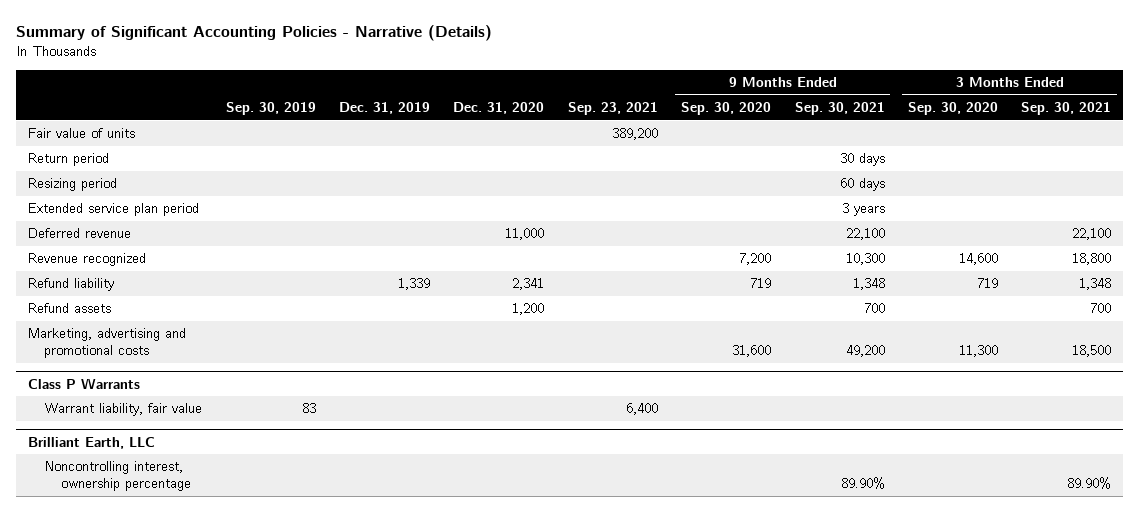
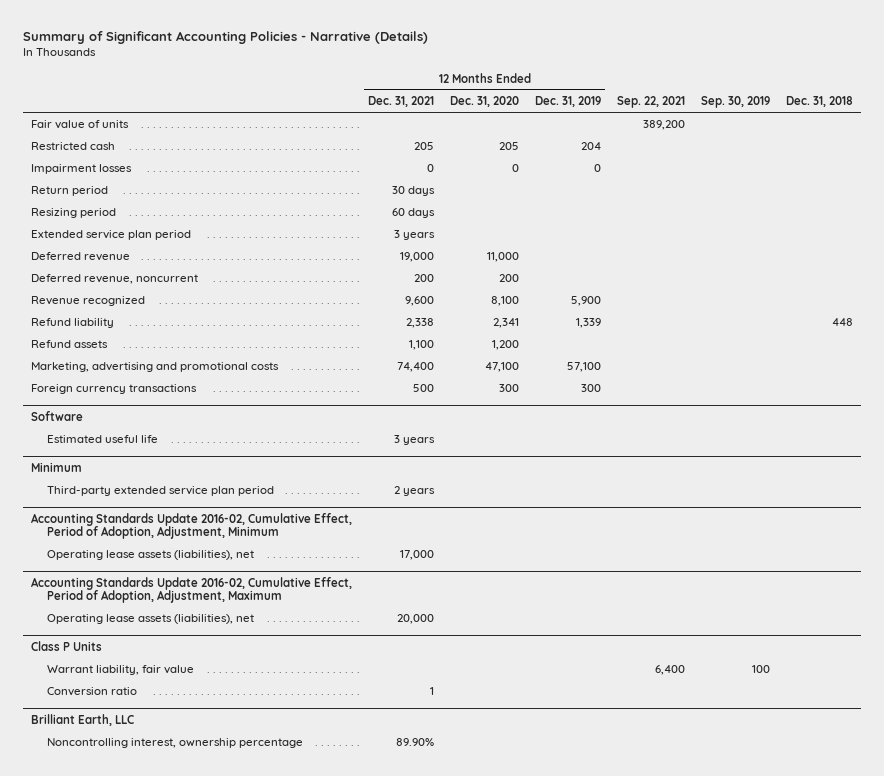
- | Sep. 30, 2019 | Dec. 31, 2019 | Dec. 31, 2020 | Sep. 23, 2021 | 9 Months Ended Sep. 30, 2020 | 9 Months Ended Sep. 30, 2021 | 3 Months Ended Sep. 30, 2020 | 3 Months Ended Sep. 30, 2021
+ | 12 Months Ended Dec. 31, 2021 | 12 Months Ended Dec. 31, 2020 | 12 Months Ended Dec. 31, 2019 | Sep. 22, 2021 | Sep. 30, 2019 | Dec. 31, 2018
+ Restricted cash | 205 | 205 | 204 | | |
+ Impairment losses | 0 | 0 | 0 | | |
+ Deferred revenue, noncurrent | 200 | 200 | | | |
- Class P Warrants
- Warrant liability, fair value | 83 | | | 6,400 | | | |
+ Foreign currency transactions | 500 | 300 | 300 | | |
+ Software
+ Estimated useful life | 3 years | | | | |
+ Minimum
+ Third-party extended service plan period | 2 years | | | | |
+ Accounting Standards Update 2016-02, Cumulative Effect, Period of Adoption, Adjustment, Minimum
+ Operating lease assets (liabilities), net | 17,000 | | | | |
+ Accounting Standards Update 2016-02, Cumulative Effect, Period of Adoption, Adjustment, Maximum
+ Operating lease assets (liabilities), net | 20,000 | | | | |
+ Class P Units
+ Warrant liability, fair value | | | | 6,400 | 100 |
+ Conversion ratio | 1 | | | | |

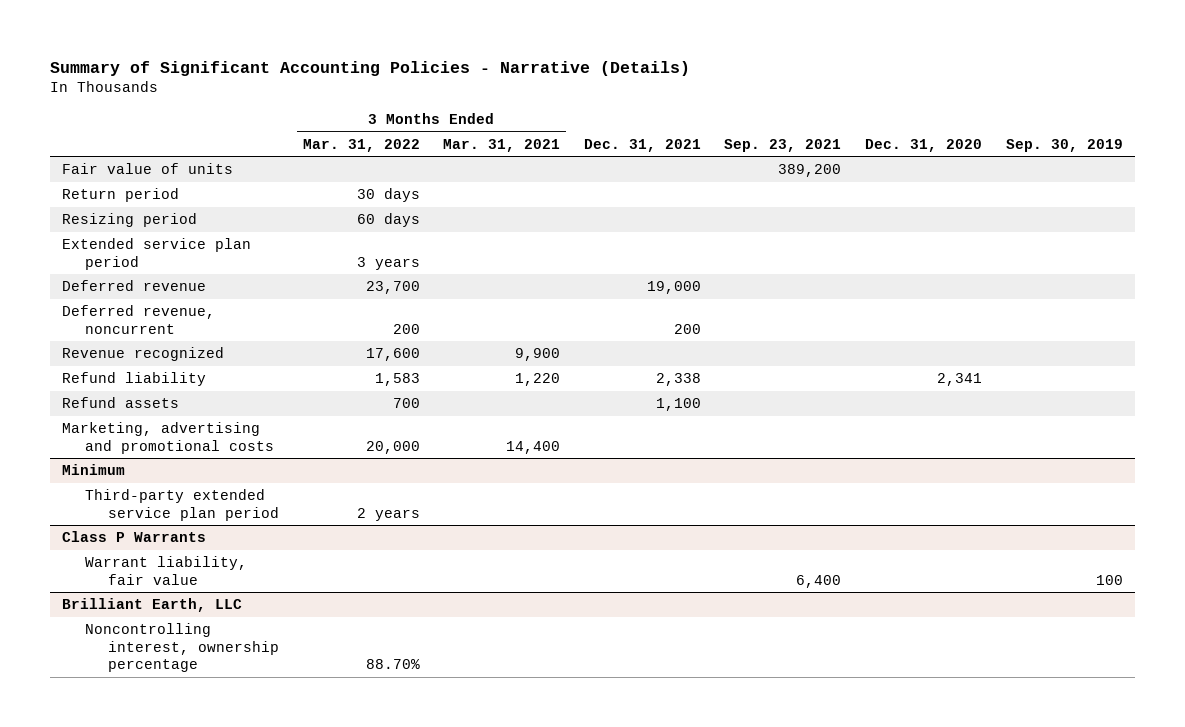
- | 12 Months Ended Dec. 31, 2021 | 12 Months Ended Dec. 31, 2020 | 12 Months Ended Dec. 31, 2019 | Sep. 22, 2021 | Sep. 30, 2019 | Dec. 31, 2018
+ | 3 Months Ended Mar. 31, 2022 | 3 Months Ended Mar. 31, 2021 | Dec. 31, 2021 | Sep. 23, 2021 | Dec. 31, 2020 | Sep. 30, 2019
- Restricted cash | 205 | 205 | 204 | | |
- Impairment losses | 0 | 0 | 0 | | |
- Foreign currency transactions | 500 | 300 | 300 | | |
- Software
- Estimated useful life | 3 years | | | | |
- Accounting Standards Update 2016-02, Cumulative Effect, Period of Adoption, Adjustment, Minimum
- Operating lease assets (liabilities), net | 17,000 | | | | |
- Accounting Standards Update 2016-02, Cumulative Effect, Period of Adoption, Adjustment, Maximum
- Operating lease assets (liabilities), net | 20,000 | | | | |
- Class P Units
+ Class P Warrants
- Conversion ratio | 1 | | | | |

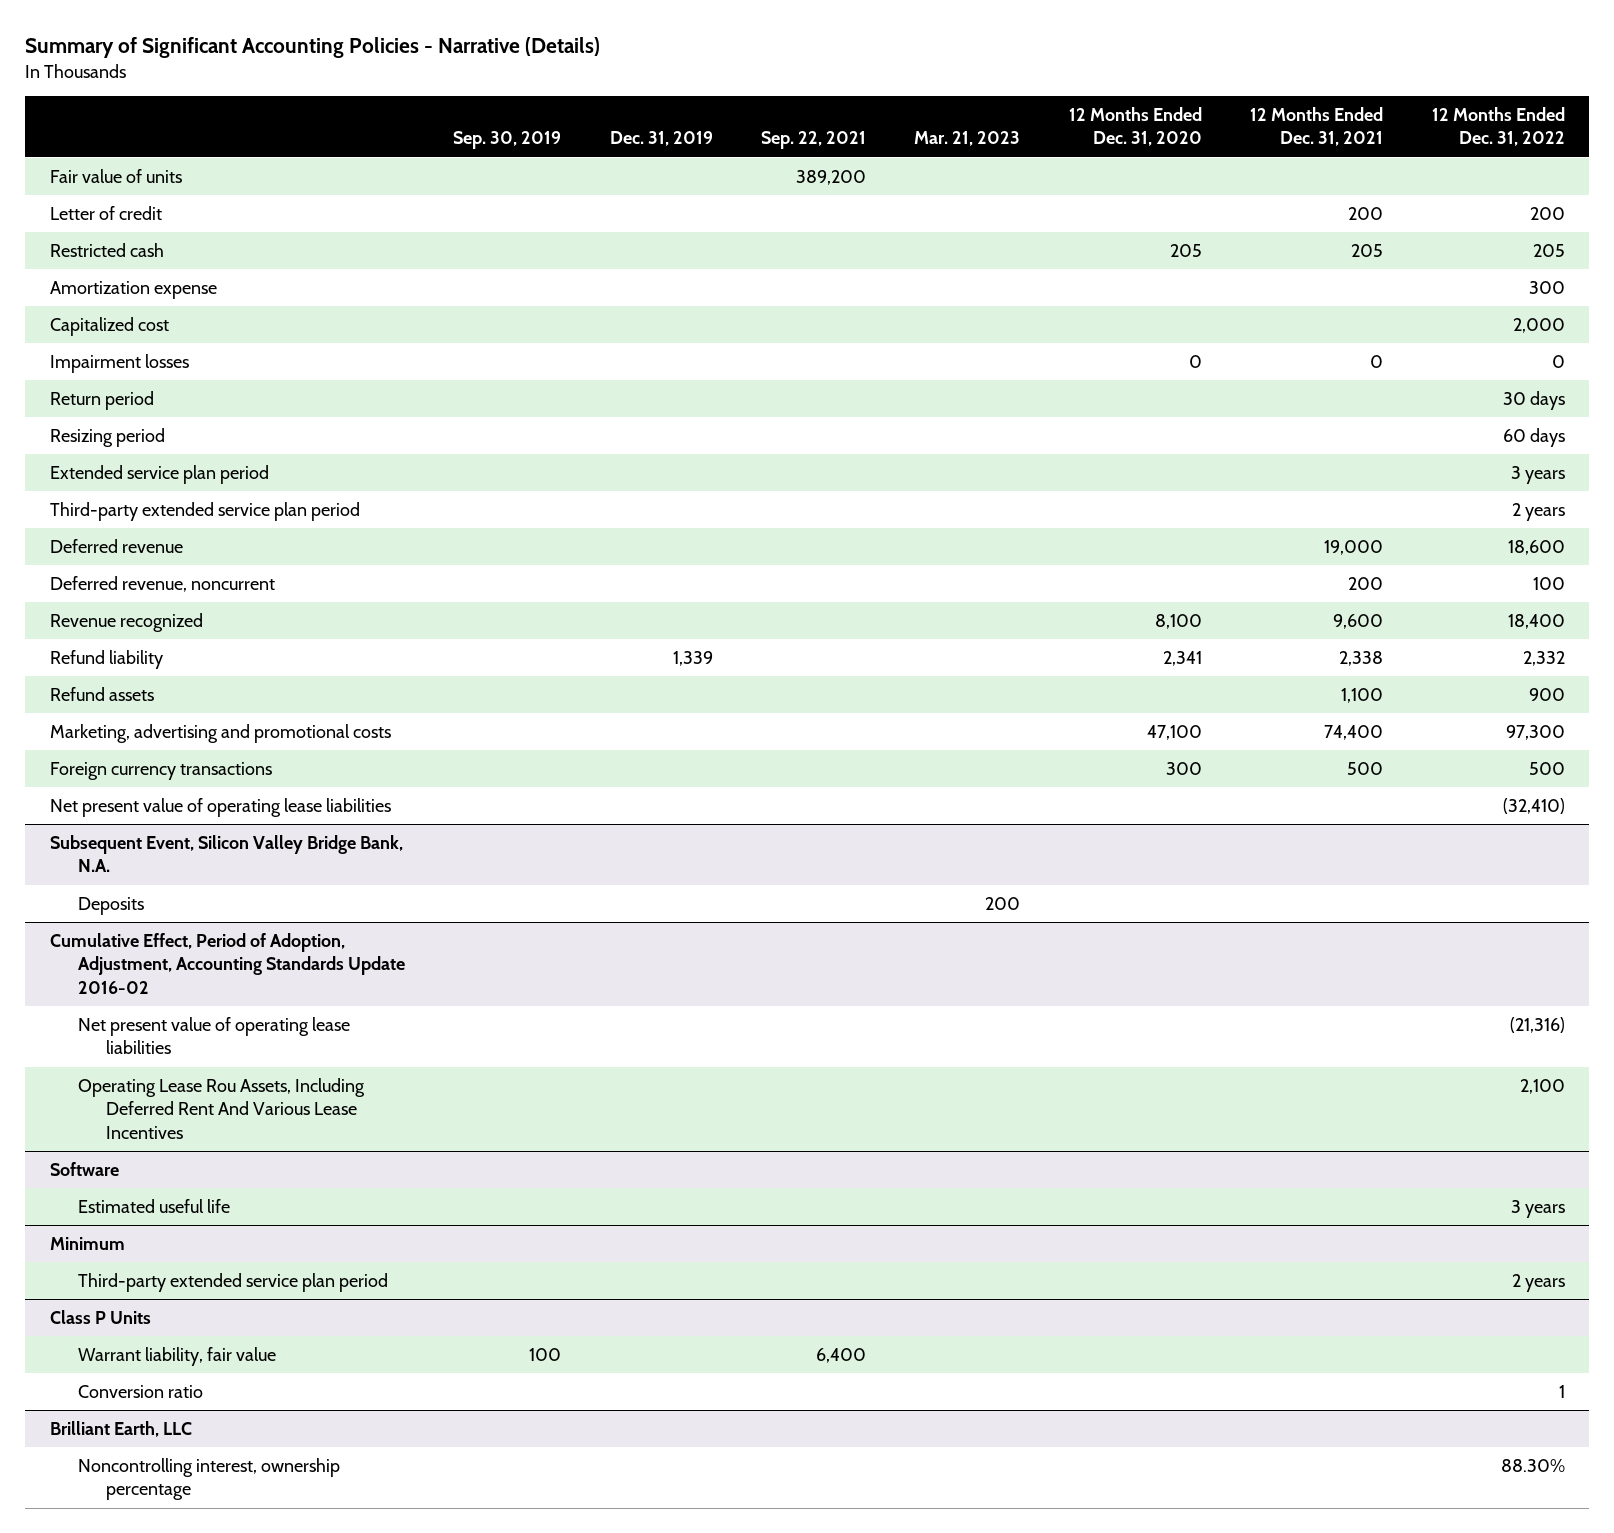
- | 3 Months Ended Mar. 31, 2022 | 3 Months Ended Mar. 31, 2021 | Dec. 31, 2021 | Sep. 23, 2021 | Dec. 31, 2020 | Sep. 30, 2019
+ | Sep. 30, 2019 | Dec. 31, 2019 | Sep. 22, 2021 | Mar. 21, 2023 | 12 Months Ended Dec. 31, 2020 | 12 Months Ended Dec. 31, 2021 | 12 Months Ended Dec. 31, 2022
+ Letter of credit | | | | | | 200 | 200
+ Restricted cash | | | | | 205 | 205 | 205
+ Amortization expense | | | | | | | 300
+ Capitalized cost | | | | | | | 2,000
+ Impairment losses | | | | | 0 | 0 | 0
+ Third-party extended service plan period | | | | | | | 2 years
+ Foreign currency transactions | | | | | 300 | 500 | 500
+ Net present value of operating lease liabilities | | | | | | | (32,410)
+ Subsequent Event, Silicon Valley Bridge Bank, N.A.
+ Deposits | | | | 200 | | |
+ Cumulative Effect, Period of Adoption, Adjustment, Accounting Standards Update 2016-02
+ Net present value of operating lease liabilities | | | | | | | (21,316)
+ Operating Lease Rou Assets, Including Deferred Rent And Various Lease Incentives | | | | | | | 2,100
+ Software
+ Estimated useful life | | | | | | | 3 years
- Class P Warrants
+ Class P Units
+ Conversion ratio | | | | | | | 1

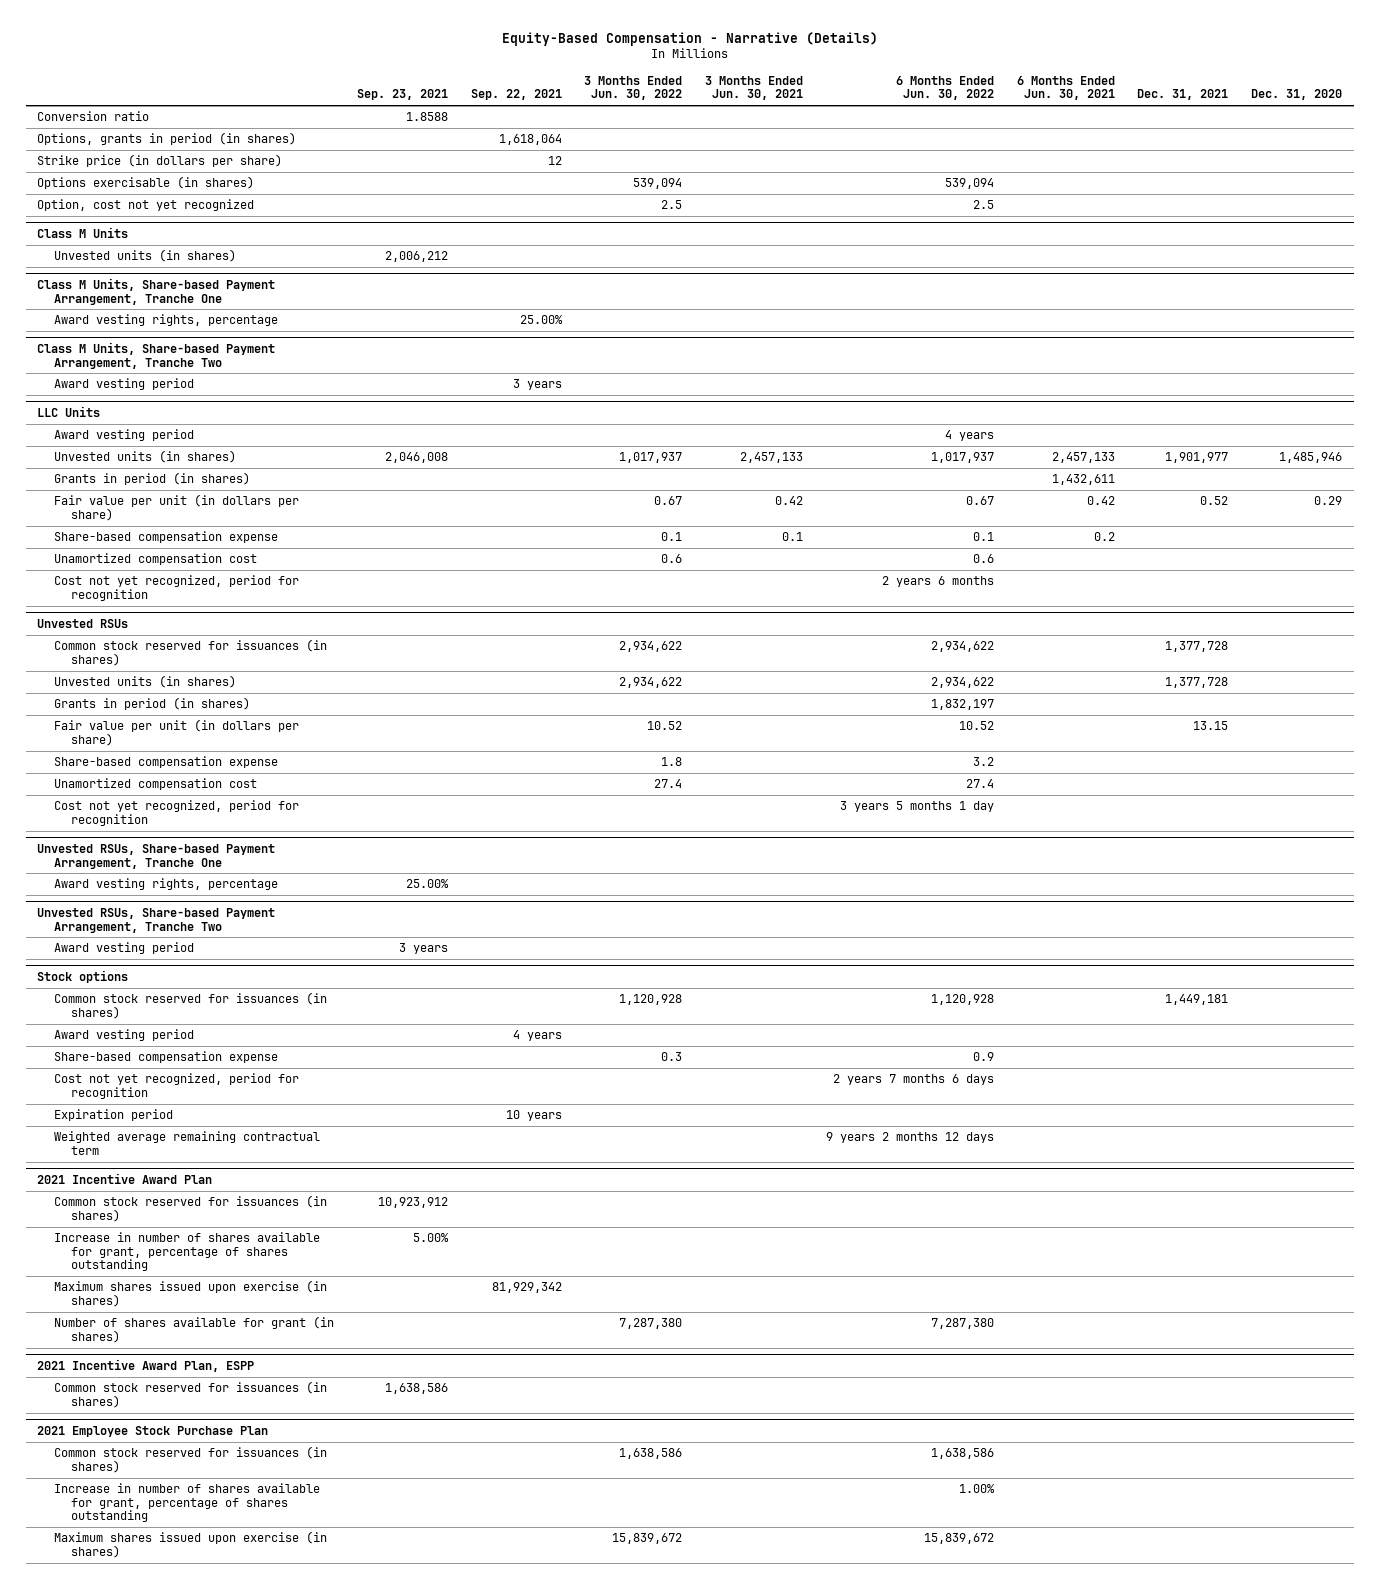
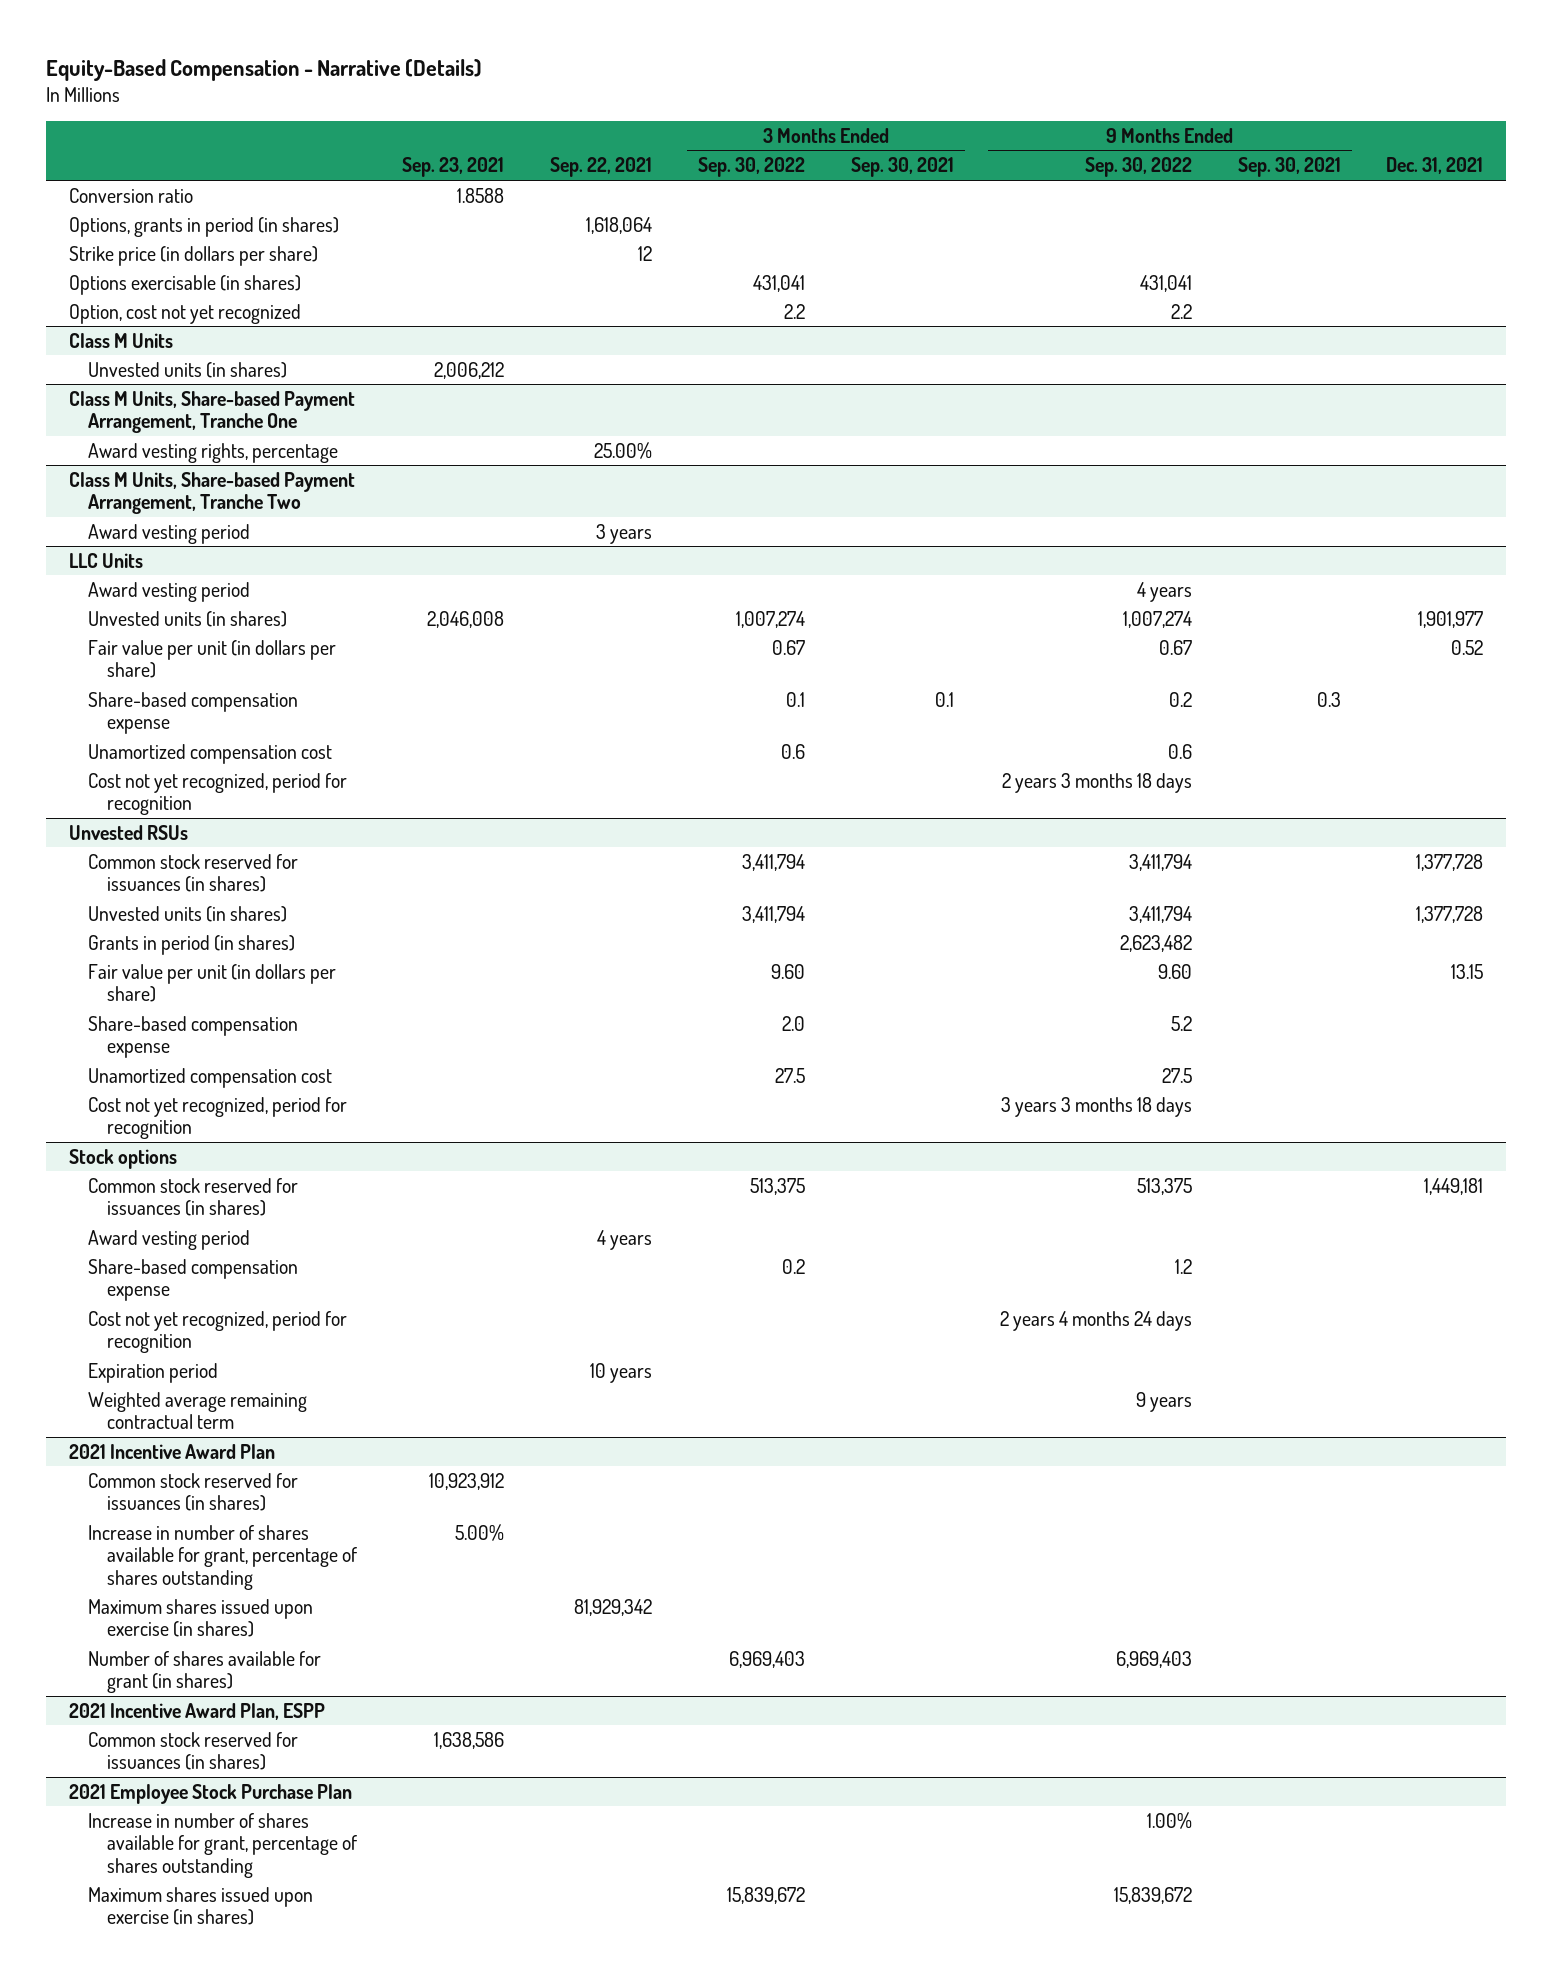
- | Sep. 23, 2021 | Sep. 22, 2021 | 3 Months Ended Jun. 30, 2022 | 3 Months Ended Jun. 30, 2021 | 6 Months Ended Jun. 30, 2022 | 6 Months Ended Jun. 30, 2021 | Dec. 31, 2021 | Dec. 31, 2020
+ | Sep. 23, 2021 | Sep. 22, 2021 | 3 Months Ended Sep. 30, 2022 | 3 Months Ended Sep. 30, 2021 | 9 Months Ended Sep. 30, 2022 | 9 Months Ended Sep. 30, 2021 | Dec. 31, 2021
@ LLC Units
- Grants in period (in shares) | | | | | | 1,432,611 | |
- Unvested RSUs, Share-based Payment Arrangement, Tranche One
- Award vesting rights, percentage | 25.00% | | | | | | |
- Unvested RSUs, Share-based Payment Arrangement, Tranche Two
- Award vesting period | 3 years | | | | | | |
@ 2021 Employee Stock Purchase Plan
- Common stock reserved for issuances (in shares) | | | 1,638,586 | | 1,638,586 | | |

